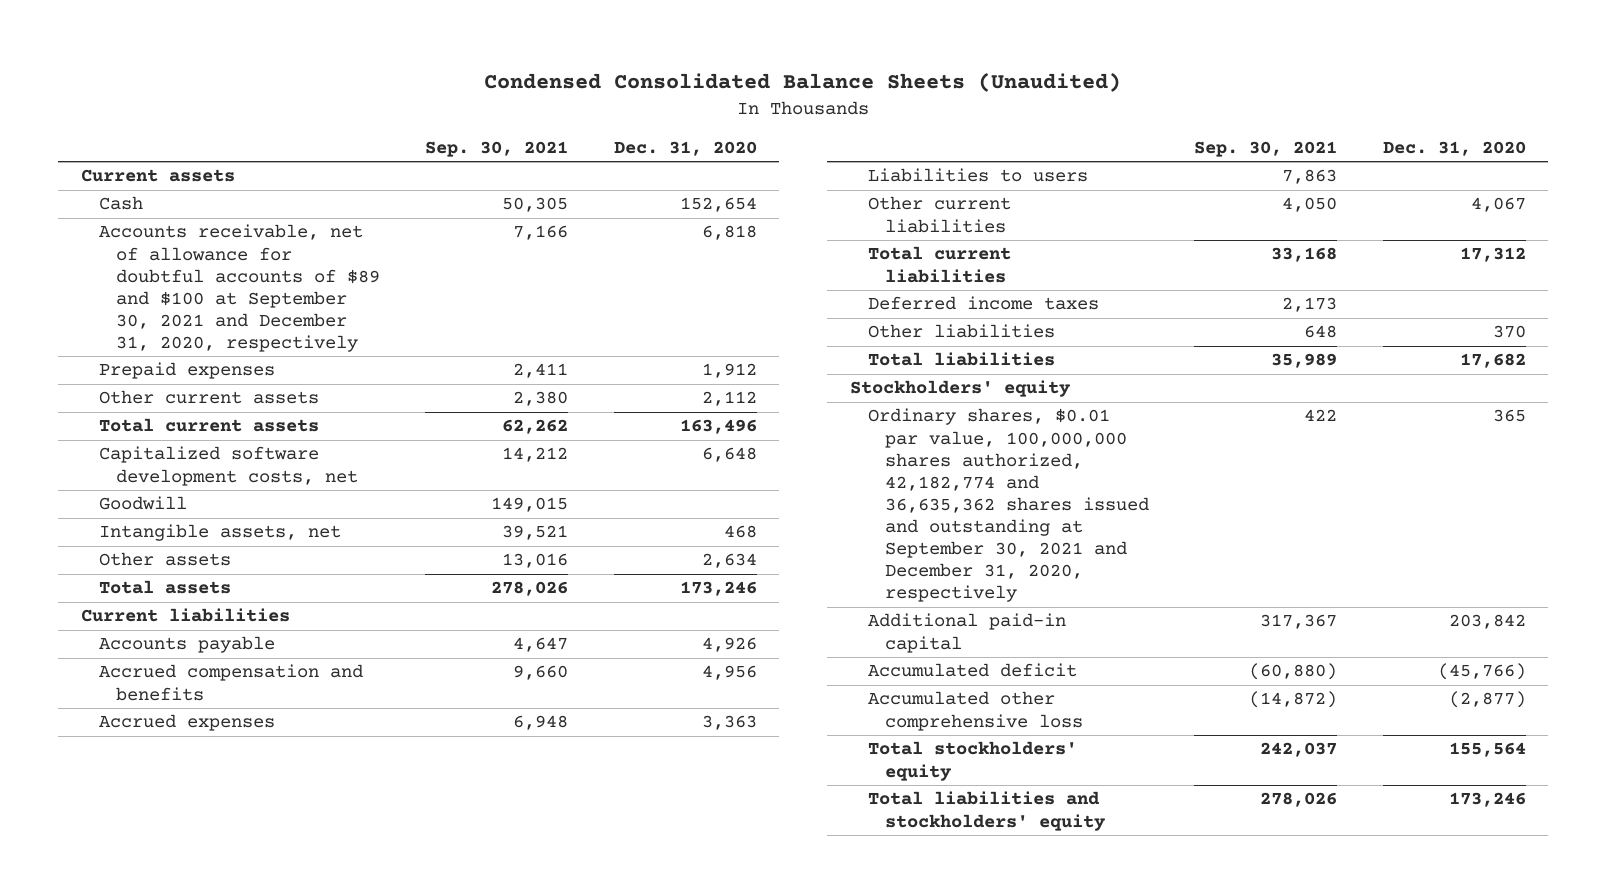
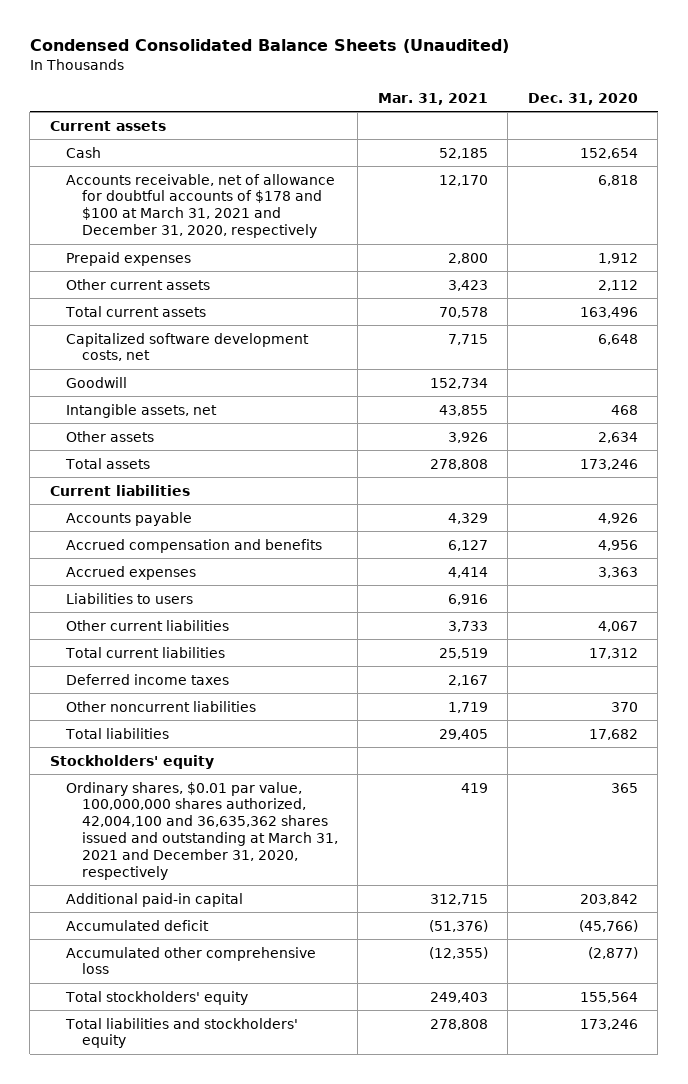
- | Sep. 30, 2021 | Dec. 31, 2020
+ | Mar. 31, 2021 | Dec. 31, 2020
- Accounts receivable, net of allowance for doubtful accounts of $89 and $100 at September 30, 2021 and December 31, 2020, respectively | 7,166 | 6,818
+ Accounts receivable, net of allowance for doubtful accounts of $178 and $100 at March 31, 2021 and December 31, 2020, respectively | 12,170 | 6,818
- Other liabilities | 648 | 370
+ Other noncurrent liabilities | 1,719 | 370
- Ordinary shares, $0.01 par value, 100,000,000 shares authorized, 42,182,774 and 36,635,362 shares issued and outstanding at September 30, 2021 and December 31, 2020, respectively | 422 | 365
+ Ordinary shares, $0.01 par value, 100,000,000 shares authorized, 42,004,100 and 36,635,362 shares issued and outstanding at March 31, 2021 and December 31, 2020, respectively | 419 | 365

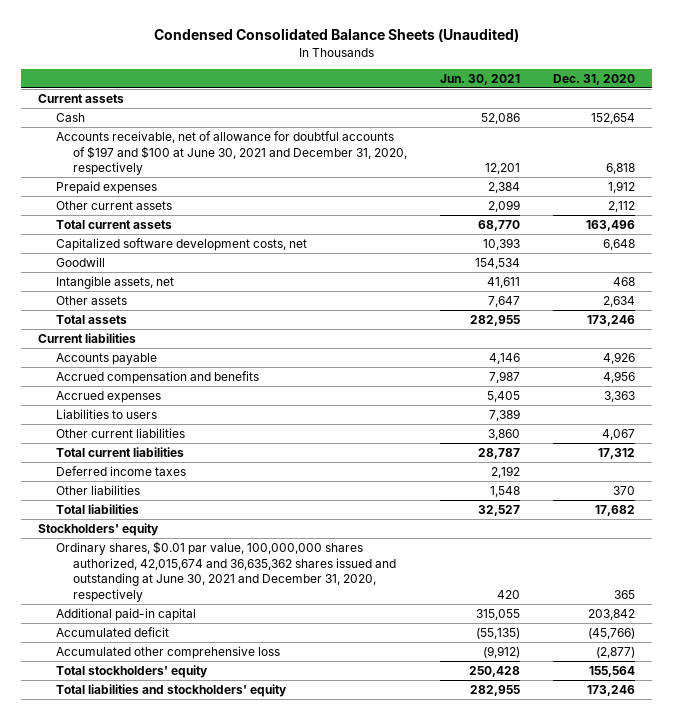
- | Mar. 31, 2021 | Dec. 31, 2020
+ | Jun. 30, 2021 | Dec. 31, 2020
- Accounts receivable, net of allowance for doubtful accounts of $178 and $100 at March 31, 2021 and December 31, 2020, respectively | 12,170 | 6,818
+ Accounts receivable, net of allowance for doubtful accounts of $197 and $100 at June 30, 2021 and December 31, 2020, respectively | 12,201 | 6,818
- Other noncurrent liabilities | 1,719 | 370
+ Other liabilities | 1,548 | 370
- Ordinary shares, $0.01 par value, 100,000,000 shares authorized, 42,004,100 and 36,635,362 shares issued and outstanding at March 31, 2021 and December 31, 2020, respectively | 419 | 365
+ Ordinary shares, $0.01 par value, 100,000,000 shares authorized, 42,015,674 and 36,635,362 shares issued and outstanding at June 30, 2021 and December 31, 2020, respectively | 420 | 365

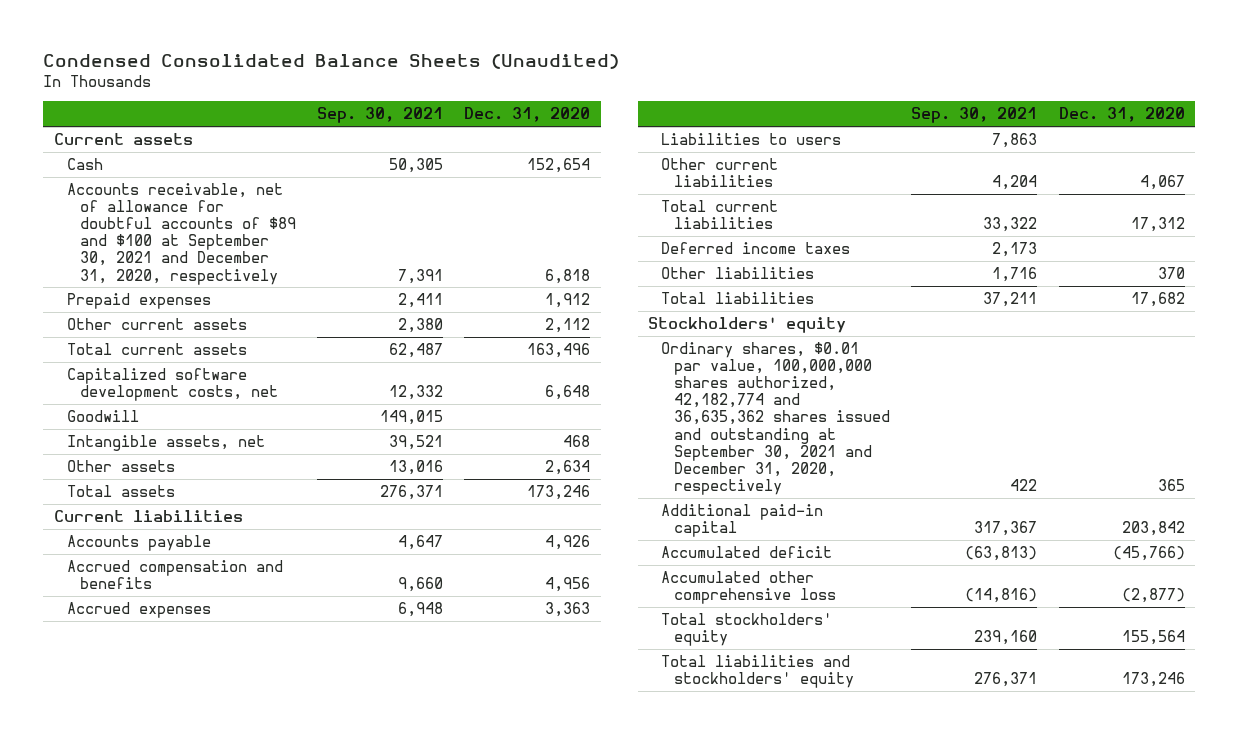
- | Jun. 30, 2021 | Dec. 31, 2020
+ | Sep. 30, 2021 | Dec. 31, 2020
- Accounts receivable, net of allowance for doubtful accounts of $197 and $100 at June 30, 2021 and December 31, 2020, respectively | 12,201 | 6,818
+ Accounts receivable, net of allowance for doubtful accounts of $89 and $100 at September 30, 2021 and December 31, 2020, respectively | 7,391 | 6,818
- Ordinary shares, $0.01 par value, 100,000,000 shares authorized, 42,015,674 and 36,635,362 shares issued and outstanding at June 30, 2021 and December 31, 2020, respectively | 420 | 365
+ Ordinary shares, $0.01 par value, 100,000,000 shares authorized, 42,182,774 and 36,635,362 shares issued and outstanding at September 30, 2021 and December 31, 2020, respectively | 422 | 365

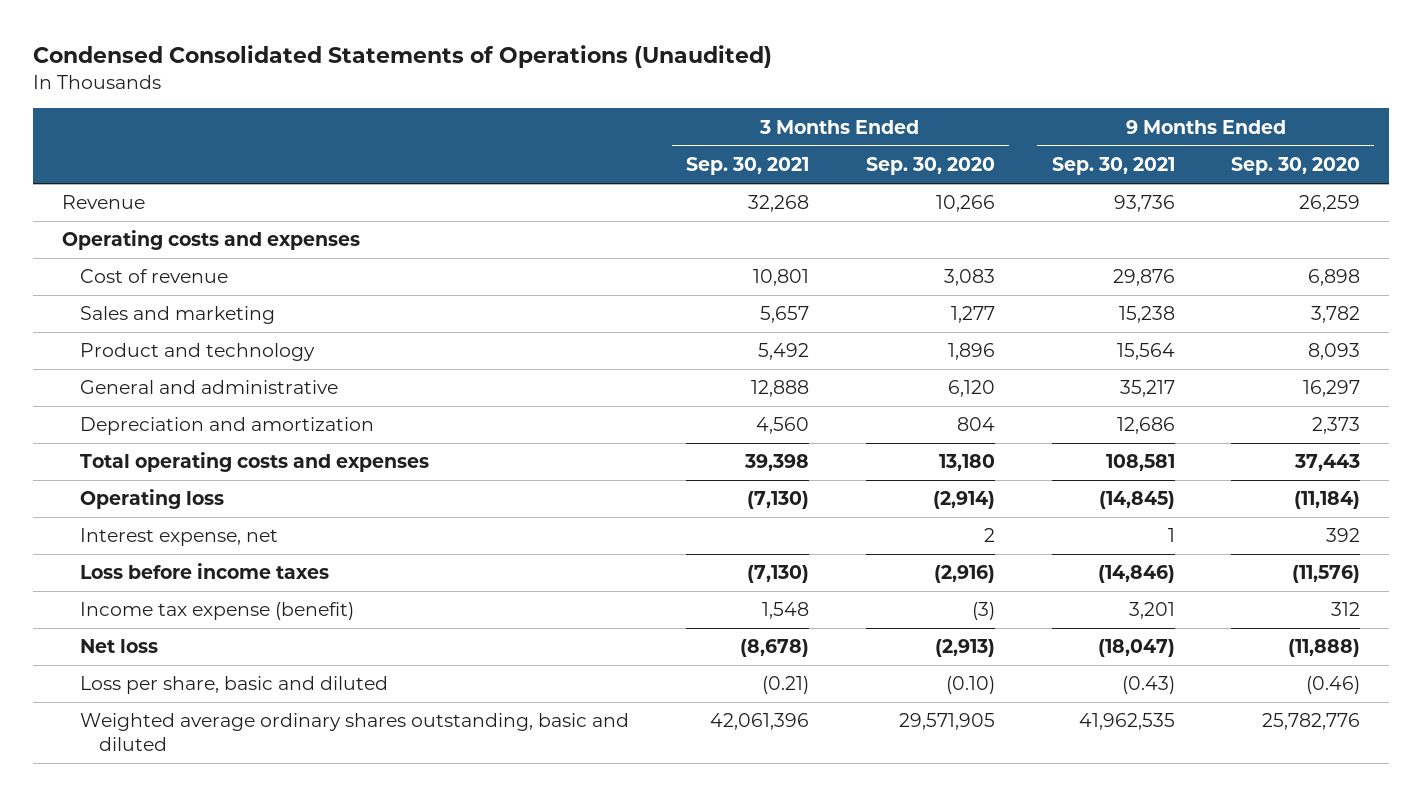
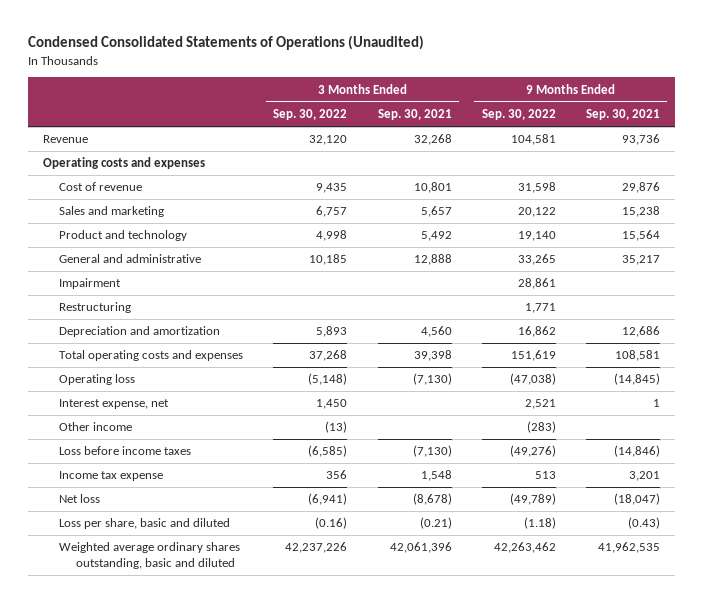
- | 3 Months Ended Sep. 30, 2021 | 3 Months Ended Sep. 30, 2020 | 9 Months Ended Sep. 30, 2021 | 9 Months Ended Sep. 30, 2020
+ | 3 Months Ended Sep. 30, 2022 | 3 Months Ended Sep. 30, 2021 | 9 Months Ended Sep. 30, 2022 | 9 Months Ended Sep. 30, 2021
+ Impairment | | | 28,861 |
+ Restructuring | | | 1,771 |
+ Other income | (13) | | (283) |
- Income tax expense (benefit) | 1,548 | (3) | 3,201 | 312
+ Income tax expense | 356 | 1,548 | 513 | 3,201

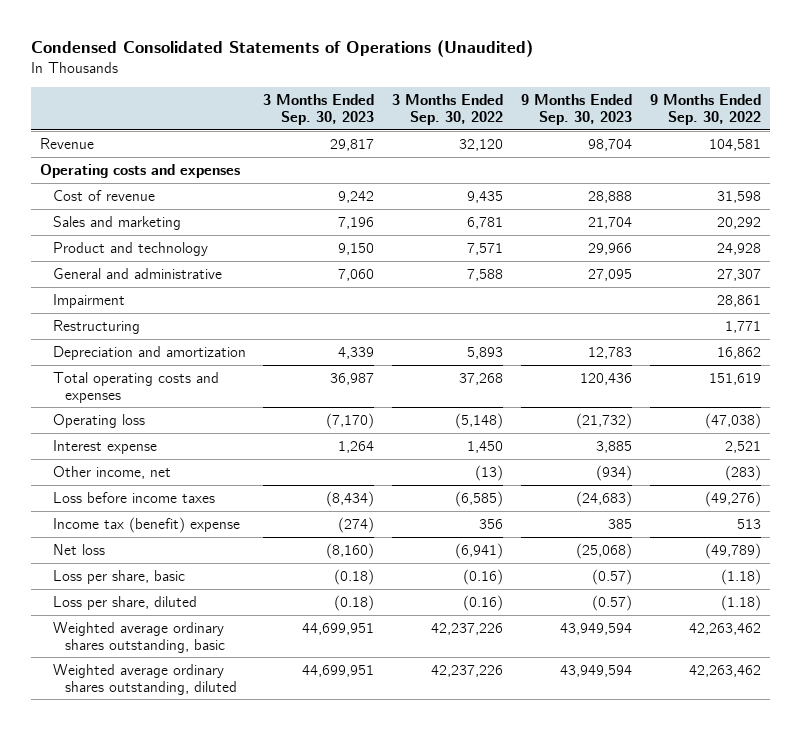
- | 3 Months Ended Sep. 30, 2022 | 3 Months Ended Sep. 30, 2021 | 9 Months Ended Sep. 30, 2022 | 9 Months Ended Sep. 30, 2021
+ | 3 Months Ended Sep. 30, 2023 | 3 Months Ended Sep. 30, 2022 | 9 Months Ended Sep. 30, 2023 | 9 Months Ended Sep. 30, 2022
- Sales and marketing | 6,757 | 5,657 | 20,122 | 15,238
- Product and technology | 4,998 | 5,492 | 19,140 | 15,564
- General and administrative | 10,185 | 12,888 | 33,265 | 35,217
+ Sales and marketing | 7,196 | 6,781 | 21,704 | 20,292
+ Product and technology | 9,150 | 7,571 | 29,966 | 24,928
+ General and administrative | 7,060 | 7,588 | 27,095 | 27,307
- Interest expense, net | 1,450 | | 2,521 | 1
- Other income | (13) | | (283) |
+ Interest expense | 1,264 | 1,450 | 3,885 | 2,521
+ Other income, net | | (13) | (934) | (283)
- Income tax expense | 356 | 1,548 | 513 | 3,201
+ Income tax (benefit) expense | (274) | 356 | 385 | 513
- Loss per share, basic and diluted | (0.16) | (0.21) | (1.18) | (0.43)
- Weighted average ordinary shares outstanding, basic and diluted | 42,237,226 | 42,061,396 | 42,263,462 | 41,962,535
+ Loss per share, basic | (0.18) | (0.16) | (0.57) | (1.18)
+ Loss per share, diluted | (0.18) | (0.16) | (0.57) | (1.18)
+ Weighted average ordinary shares outstanding, basic | 44,699,951 | 42,237,226 | 43,949,594 | 42,263,462
+ Weighted average ordinary shares outstanding, diluted | 44,699,951 | 42,237,226 | 43,949,594 | 42,263,462

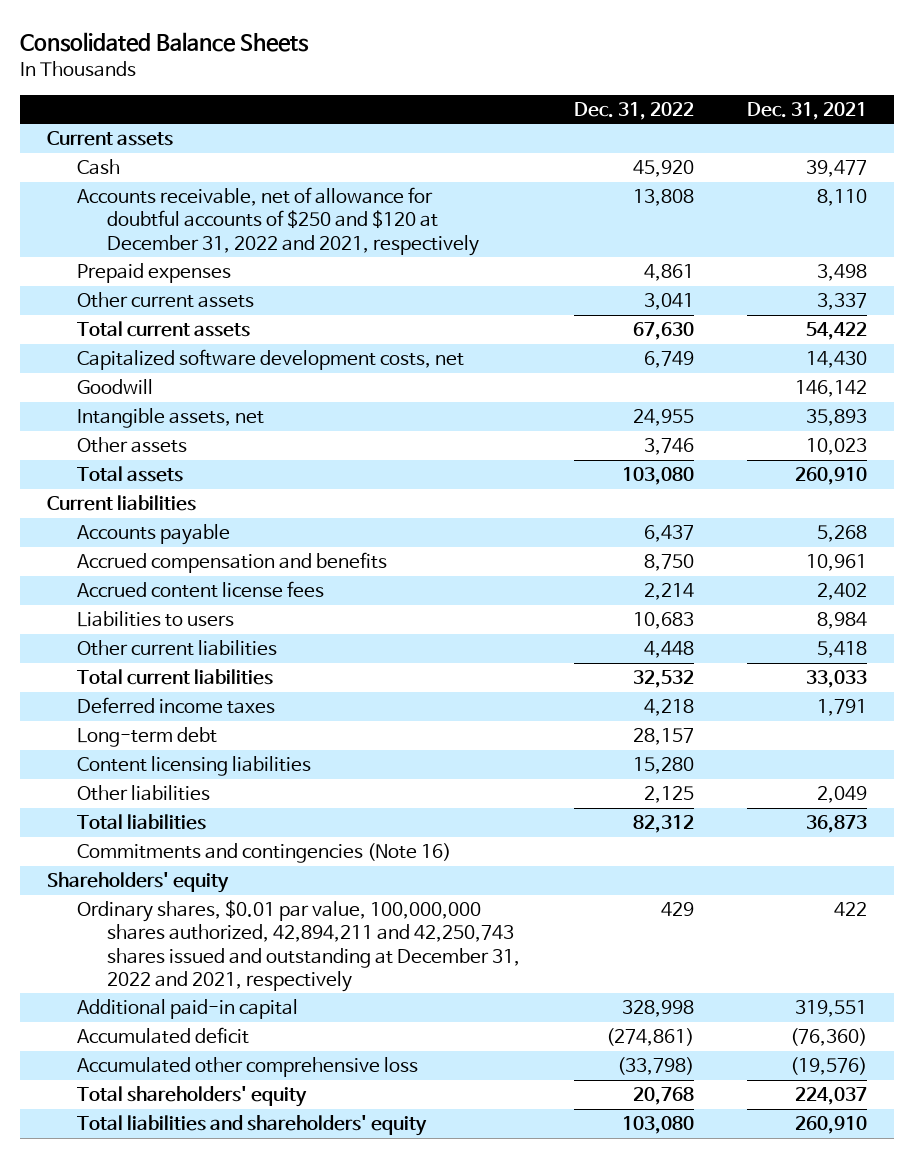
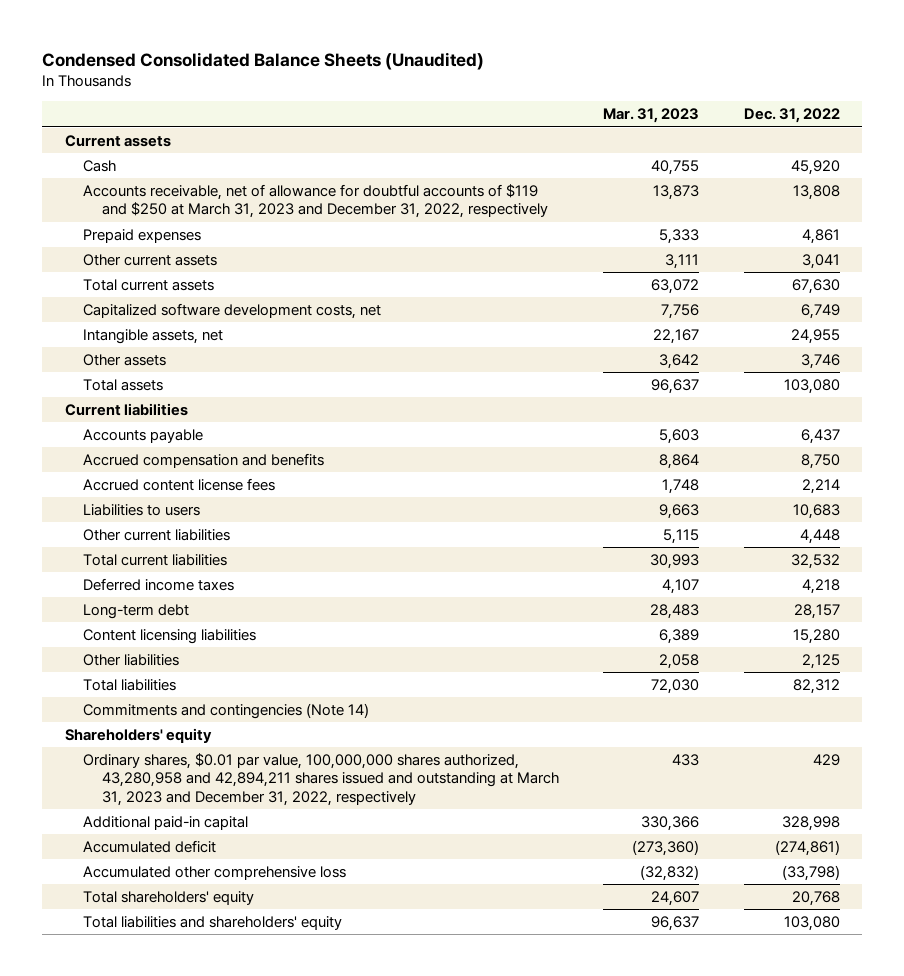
- Consolidated Balance Sheets
+ Condensed Consolidated Balance Sheets (Unaudited)
- | Dec. 31, 2022 | Dec. 31, 2021
+ | Mar. 31, 2023 | Dec. 31, 2022
- Accounts receivable, net of allowance for doubtful accounts of $250 and $120 at December 31, 2022 and 2021, respectively | 13,808 | 8,110
+ Accounts receivable, net of allowance for doubtful accounts of $119 and $250 at March 31, 2023 and December 31, 2022, respectively | 13,873 | 13,808
- Goodwill | | 146,142
- Commitments and contingencies (Note 16)
+ Commitments and contingencies (Note 14)
- Ordinary shares, $0.01 par value, 100,000,000 shares authorized, 42,894,211 and 42,250,743 shares issued and outstanding at December 31, 2022 and 2021, respectively | 429 | 422
+ Ordinary shares, $0.01 par value, 100,000,000 shares authorized, 43,280,958 and 42,894,211 shares issued and outstanding at March 31, 2023 and December 31, 2022, respectively | 433 | 429

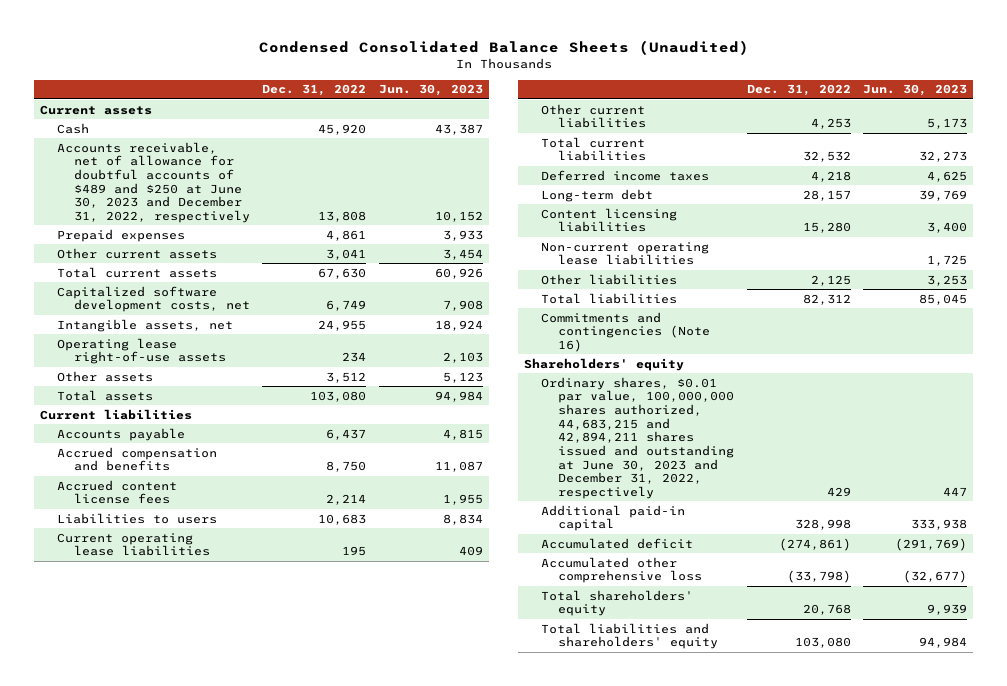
- | Mar. 31, 2023 | Dec. 31, 2022
+ | Dec. 31, 2022 | Jun. 30, 2023
- Accounts receivable, net of allowance for doubtful accounts of $119 and $250 at March 31, 2023 and December 31, 2022, respectively | 13,873 | 13,808
+ Accounts receivable, net of allowance for doubtful accounts of $489 and $250 at June 30, 2023 and December 31, 2022, respectively | 13,808 | 10,152
- Other assets | 3,642 | 3,746
+ Operating lease right-of-use assets | 234 | 2,103
+ Other assets | 3,512 | 5,123
- Other current liabilities | 5,115 | 4,448
+ Current operating lease liabilities | 195 | 409
+ Other current liabilities | 4,253 | 5,173
+ Non-current operating lease liabilities | | 1,725
- Commitments and contingencies (Note 14)
+ Commitments and contingencies (Note 16)
- Ordinary shares, $0.01 par value, 100,000,000 shares authorized, 43,280,958 and 42,894,211 shares issued and outstanding at March 31, 2023 and December 31, 2022, respectively | 433 | 429
+ Ordinary shares, $0.01 par value, 100,000,000 shares authorized, 44,683,215 and 42,894,211 shares issued and outstanding at June 30, 2023 and December 31, 2022, respectively | 429 | 447

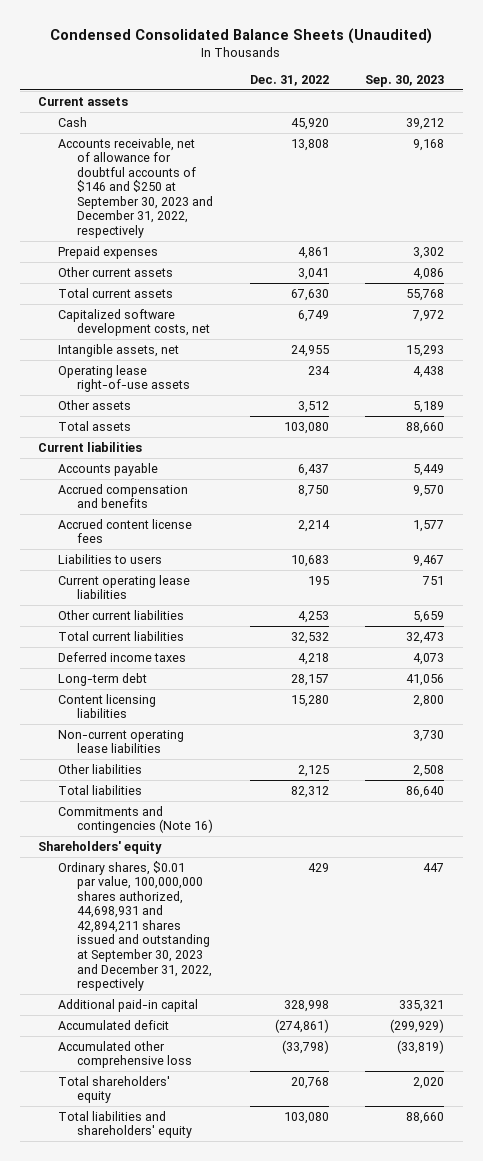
- | Dec. 31, 2022 | Jun. 30, 2023
+ | Dec. 31, 2022 | Sep. 30, 2023
- Accounts receivable, net of allowance for doubtful accounts of $489 and $250 at June 30, 2023 and December 31, 2022, respectively | 13,808 | 10,152
+ Accounts receivable, net of allowance for doubtful accounts of $146 and $250 at September 30, 2023 and December 31, 2022, respectively | 13,808 | 9,168
- Ordinary shares, $0.01 par value, 100,000,000 shares authorized, 44,683,215 and 42,894,211 shares issued and outstanding at June 30, 2023 and December 31, 2022, respectively | 429 | 447
+ Ordinary shares, $0.01 par value, 100,000,000 shares authorized, 44,698,931 and 42,894,211 shares issued and outstanding at September 30, 2023 and December 31, 2022, respectively | 429 | 447

